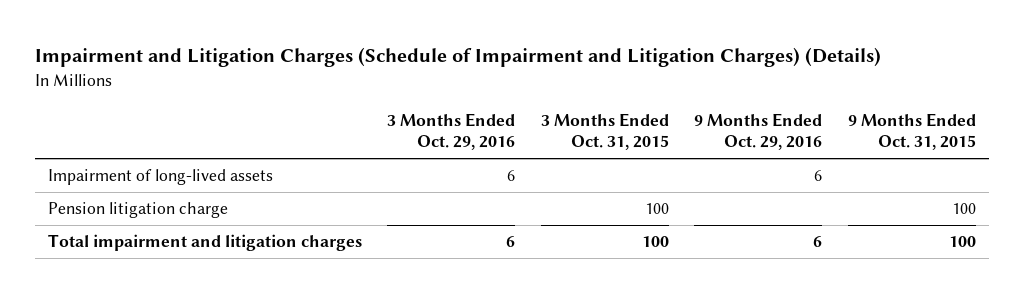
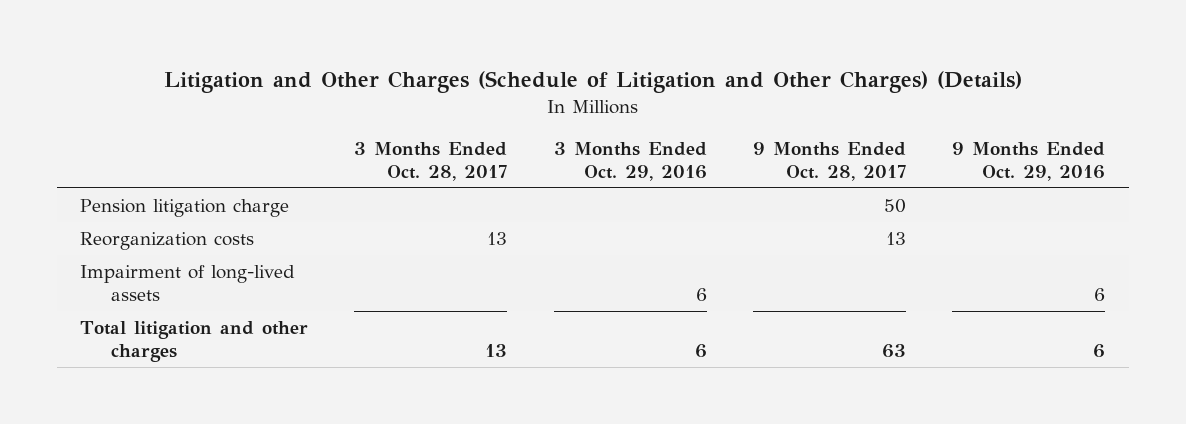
- Impairment and Litigation Charges (Schedule of Impairment and Litigation Charges) (Details)
+ Litigation and Other Charges (Schedule of Litigation and Other Charges) (Details)
- | 3 Months Ended Oct. 29, 2016 | 3 Months Ended Oct. 31, 2015 | 9 Months Ended Oct. 29, 2016 | 9 Months Ended Oct. 31, 2015
+ | 3 Months Ended Oct. 28, 2017 | 3 Months Ended Oct. 29, 2016 | 9 Months Ended Oct. 28, 2017 | 9 Months Ended Oct. 29, 2016
- Total impairment and litigation charges | 6 | 100 | 6 | 100
+ Reorganization costs | 13 | | 13 |
moved down: Impairment of long-lived assets | | 6 | | 6
+ Total litigation and other charges | 13 | 6 | 63 | 6

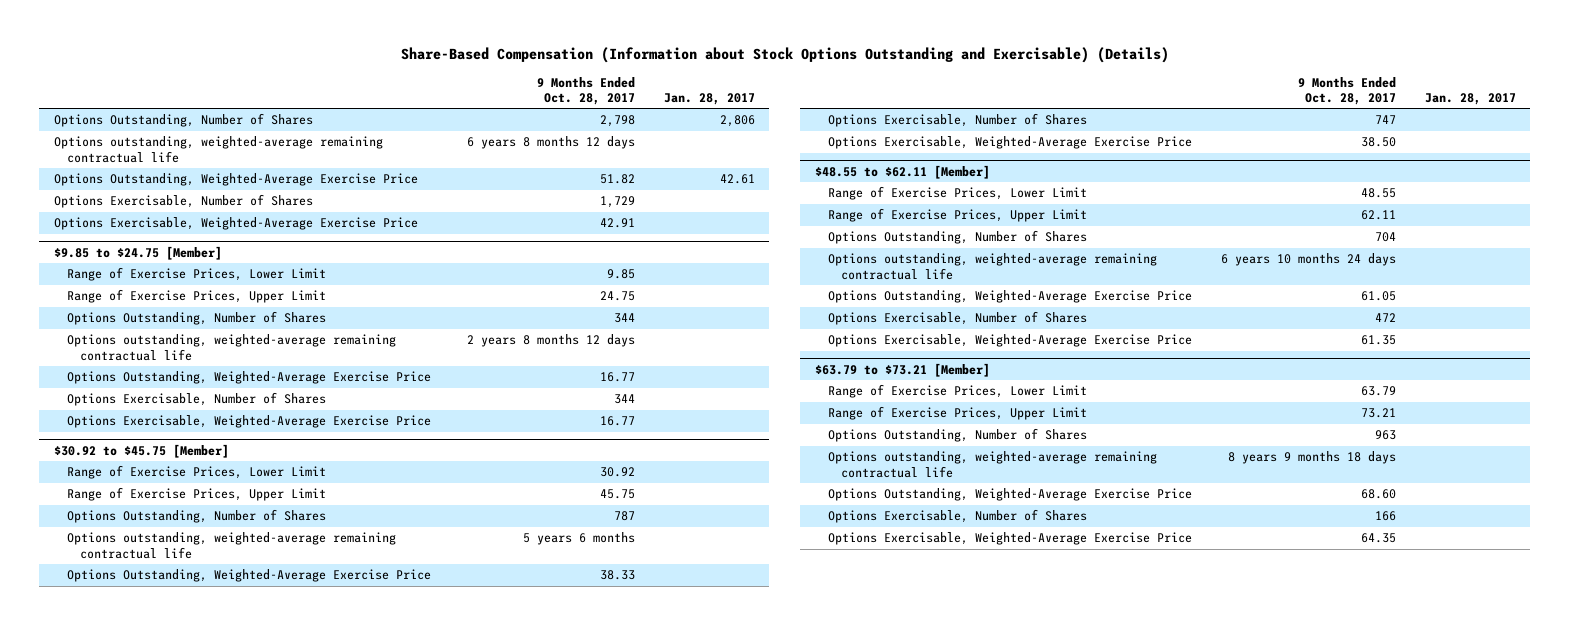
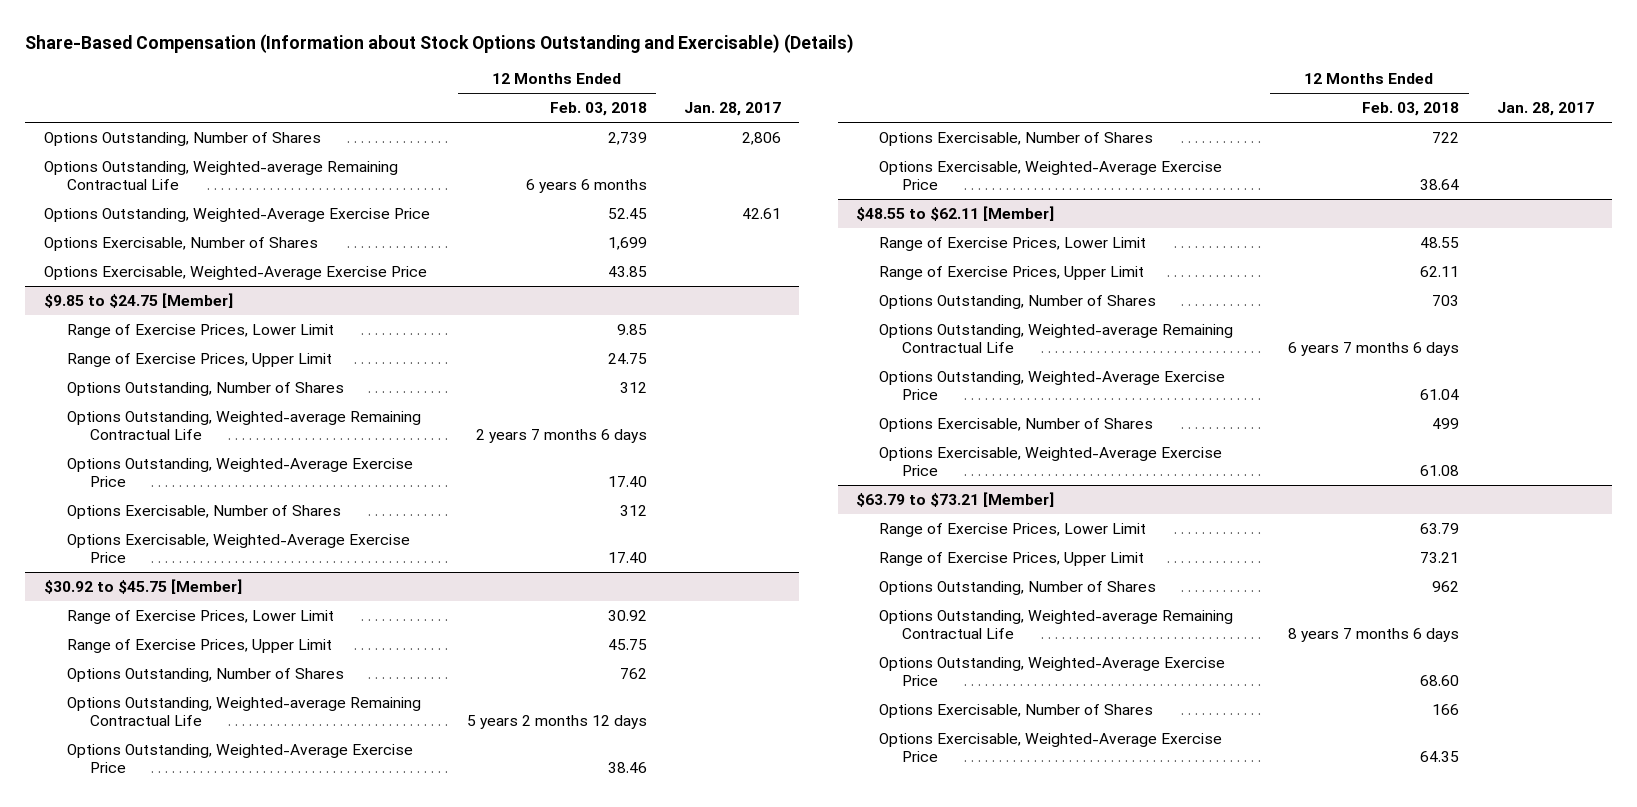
- | 9 Months Ended Oct. 28, 2017 | Jan. 28, 2017
+ | 12 Months Ended Feb. 03, 2018 | Jan. 28, 2017
- Options outstanding, weighted-average remaining contractual life | 6 years 8 months 12 days |
+ Options Outstanding, Weighted-average Remaining Contractual Life | 6 years 6 months |
@ $9.85 to $24.75 [Member]
- Options outstanding, weighted-average remaining contractual life | 2 years 8 months 12 days |
+ Options Outstanding, Weighted-average Remaining Contractual Life | 2 years 7 months 6 days |
@ $30.92 to $45.75 [Member]
- Options outstanding, weighted-average remaining contractual life | 5 years 6 months |
+ Options Outstanding, Weighted-average Remaining Contractual Life | 5 years 2 months 12 days |
@ $48.55 to $62.11 [Member]
- Options outstanding, weighted-average remaining contractual life | 6 years 10 months 24 days |
+ Options Outstanding, Weighted-average Remaining Contractual Life | 6 years 7 months 6 days |
@ $63.79 to $73.21 [Member]
- Options outstanding, weighted-average remaining contractual life | 8 years 9 months 18 days |
+ Options Outstanding, Weighted-average Remaining Contractual Life | 8 years 7 months 6 days |

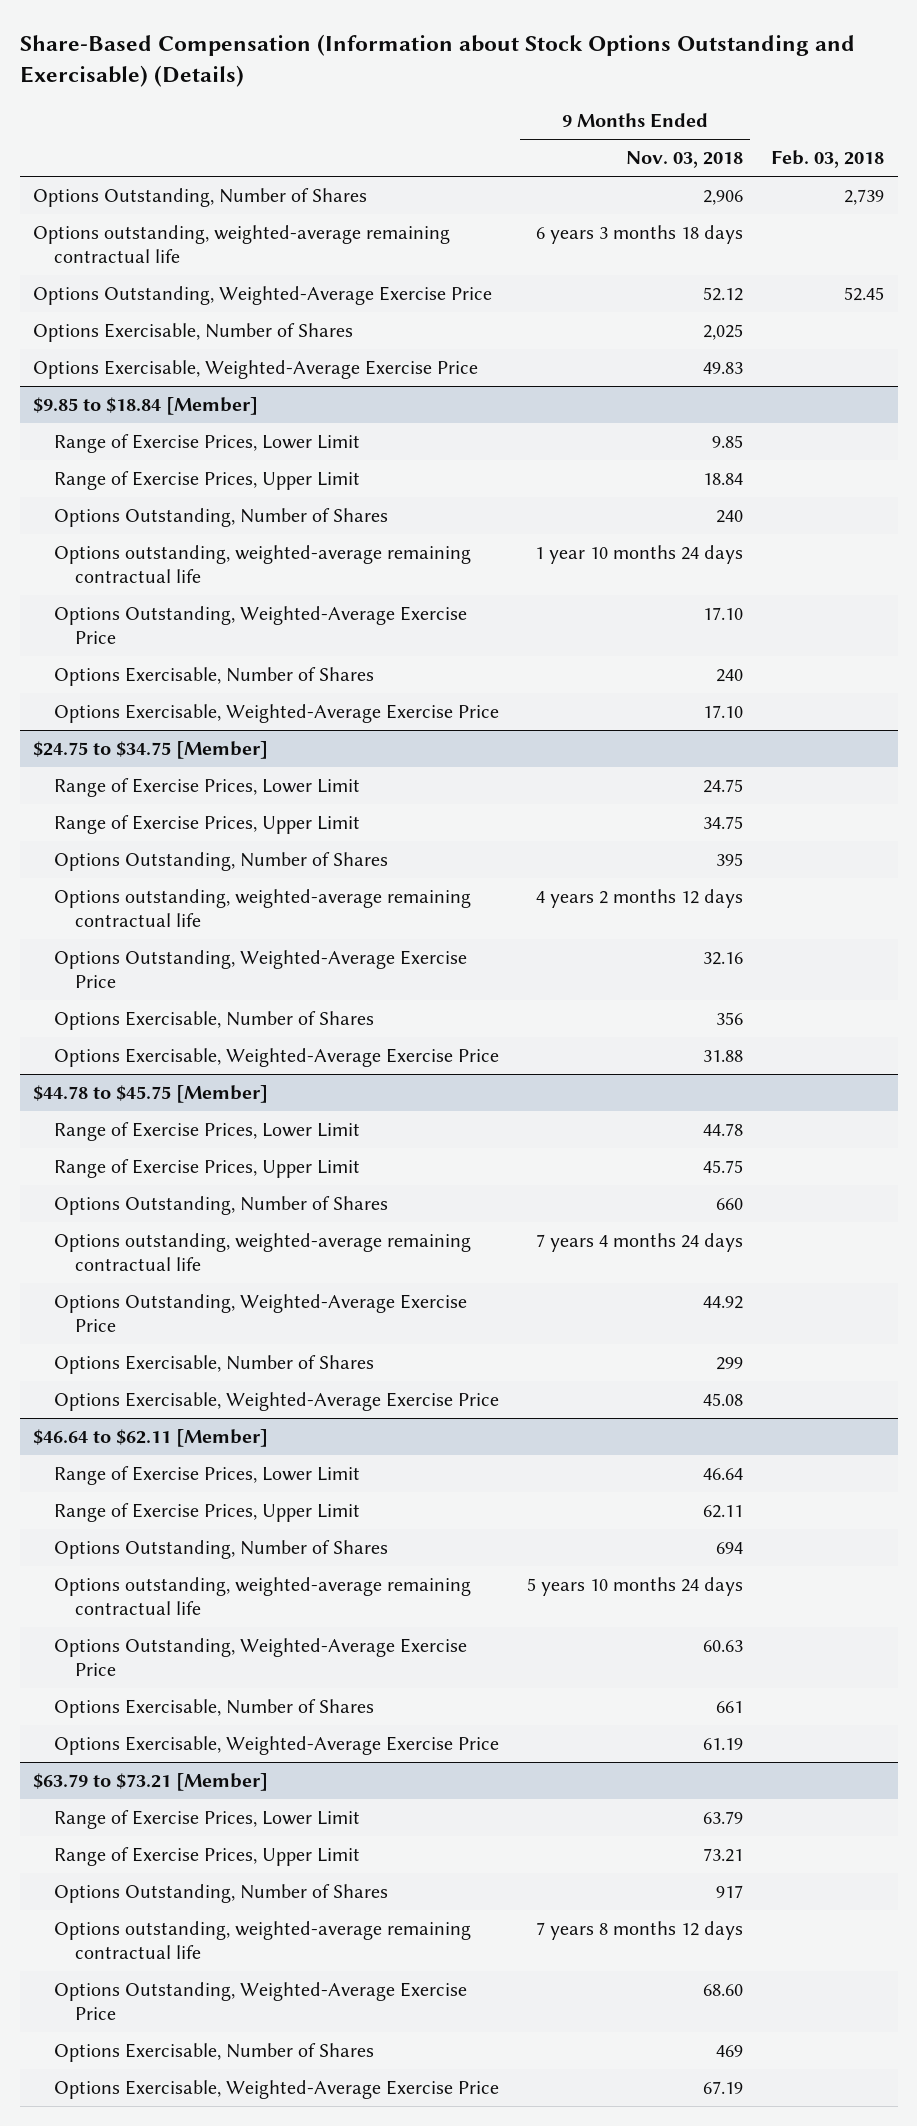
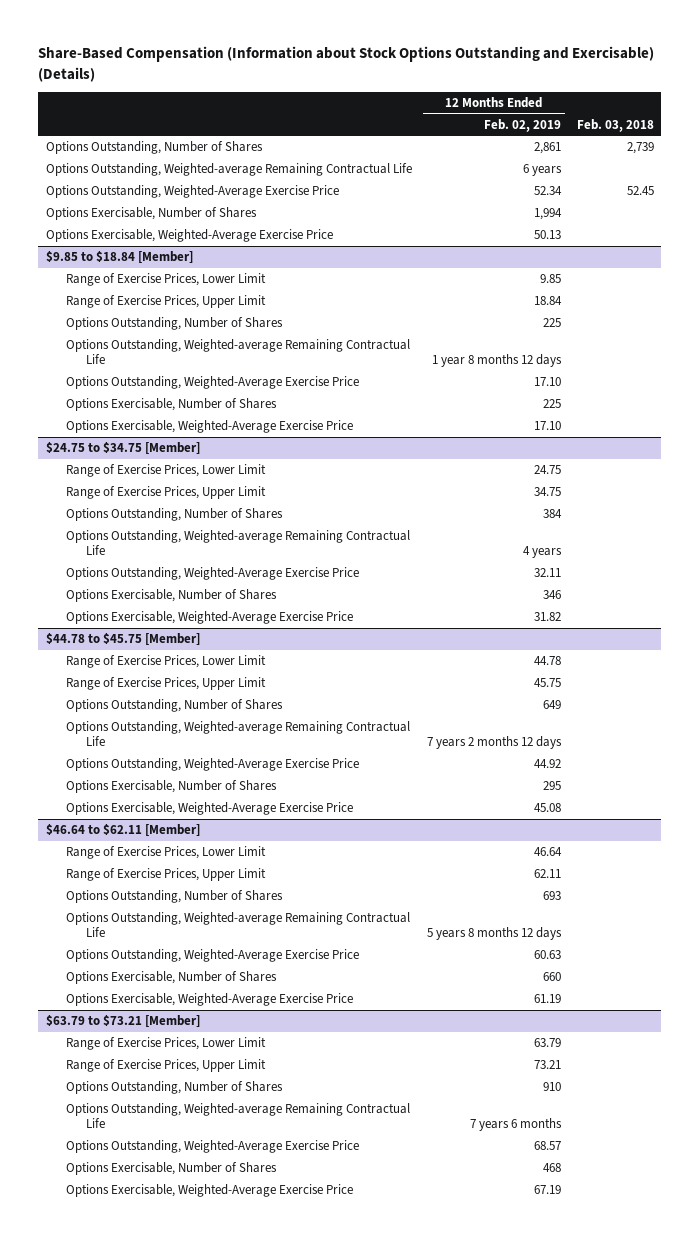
- | 9 Months Ended Nov. 03, 2018 | Feb. 03, 2018
+ | 12 Months Ended Feb. 02, 2019 | Feb. 03, 2018
- Options outstanding, weighted-average remaining contractual life | 6 years 3 months 18 days |
+ Options Outstanding, Weighted-average Remaining Contractual Life | 6 years |
@ $9.85 to $18.84 [Member]
- Options outstanding, weighted-average remaining contractual life | 1 year 10 months 24 days |
+ Options Outstanding, Weighted-average Remaining Contractual Life | 1 year 8 months 12 days |
@ $24.75 to $34.75 [Member]
- Options outstanding, weighted-average remaining contractual life | 4 years 2 months 12 days |
+ Options Outstanding, Weighted-average Remaining Contractual Life | 4 years |
@ $44.78 to $45.75 [Member]
- Options outstanding, weighted-average remaining contractual life | 7 years 4 months 24 days |
+ Options Outstanding, Weighted-average Remaining Contractual Life | 7 years 2 months 12 days |
@ $46.64 to $62.11 [Member]
- Options outstanding, weighted-average remaining contractual life | 5 years 10 months 24 days |
+ Options Outstanding, Weighted-average Remaining Contractual Life | 5 years 8 months 12 days |
@ $63.79 to $73.21 [Member]
- Options outstanding, weighted-average remaining contractual life | 7 years 8 months 12 days |
+ Options Outstanding, Weighted-average Remaining Contractual Life | 7 years 6 months |

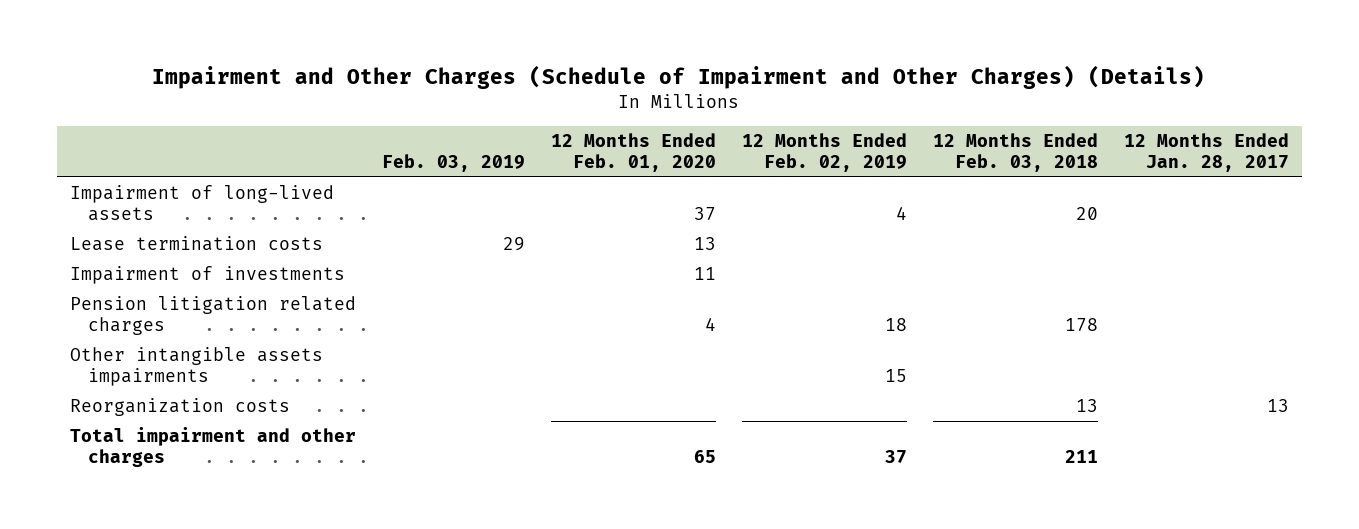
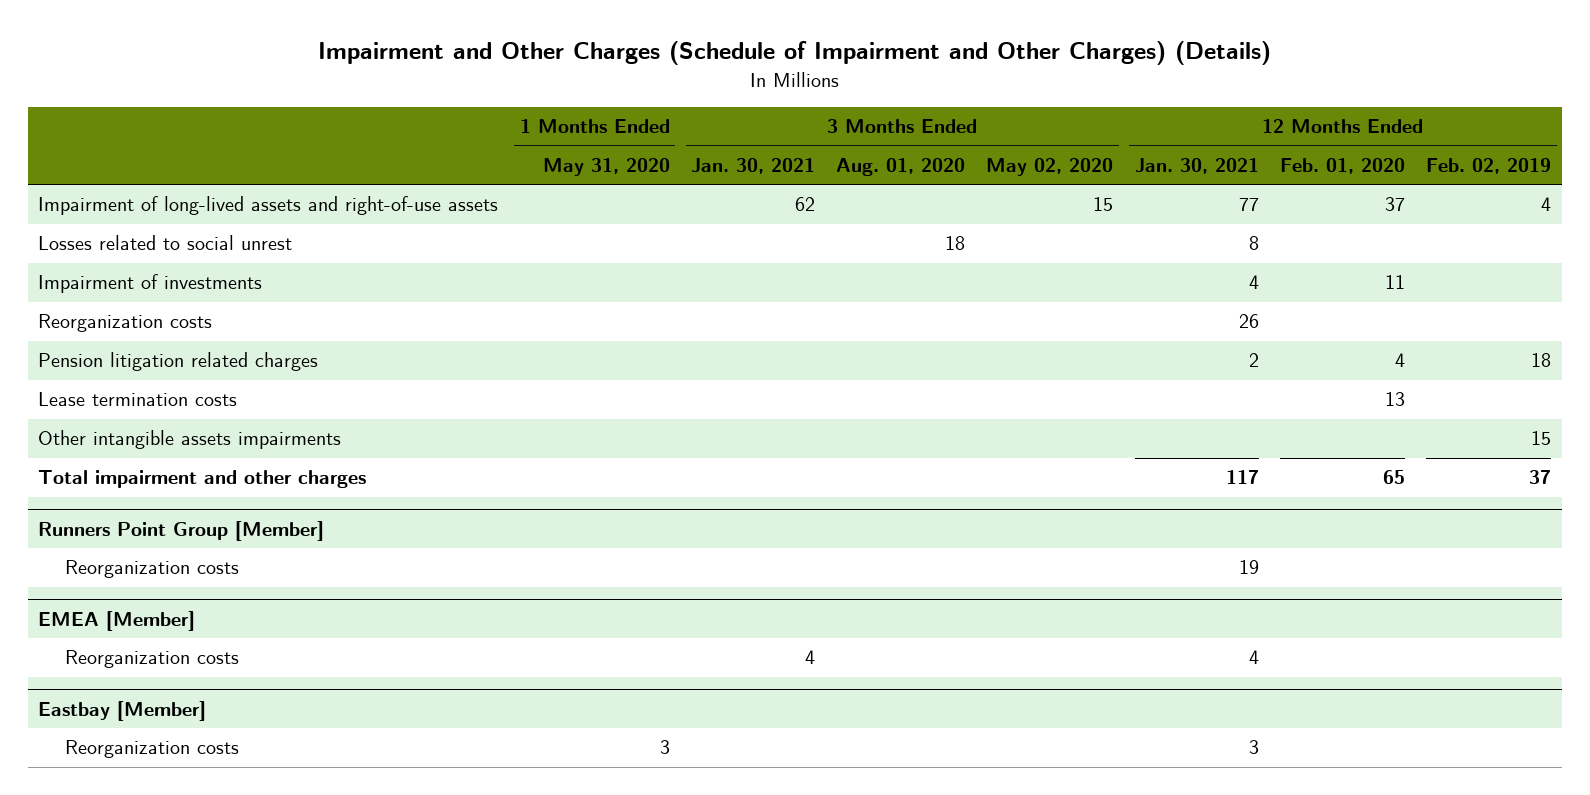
- | Feb. 03, 2019 | 12 Months Ended Feb. 01, 2020 | 12 Months Ended Feb. 02, 2019 | 12 Months Ended Feb. 03, 2018 | 12 Months Ended Jan. 28, 2017
+ | 1 Months Ended May 31, 2020 | 3 Months Ended Jan. 30, 2021 | 3 Months Ended Aug. 01, 2020 | 3 Months Ended May 02, 2020 | 12 Months Ended Jan. 30, 2021 | 12 Months Ended Feb. 01, 2020 | 12 Months Ended Feb. 02, 2019
- Impairment of long-lived assets | | 37 | 4 | 20 |
+ Impairment of long-lived assets and right-of-use assets | | 62 | | 15 | 77 | 37 | 4
+ Losses related to social unrest | | | 18 | | 8 | |
moved up: Reorganization costs | | | | | 26 | |
moved down: Lease termination costs | | | | | | 13 |
+ Runners Point Group [Member]
+ Reorganization costs | | | | | 19 | |
+ EMEA [Member]
+ Reorganization costs | | 4 | | | 4 | |
+ Eastbay [Member]
+ Reorganization costs | 3 | | | | 3 | |

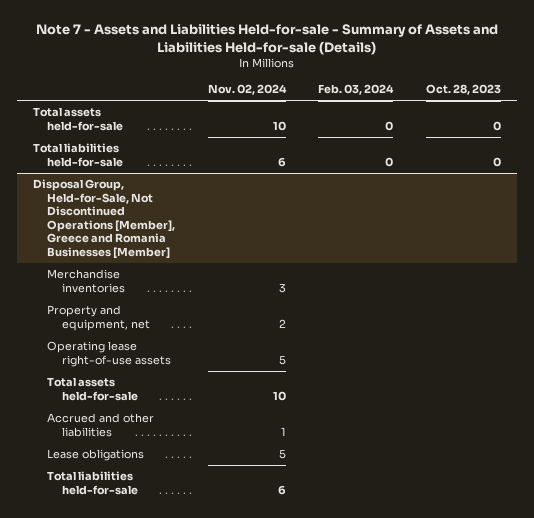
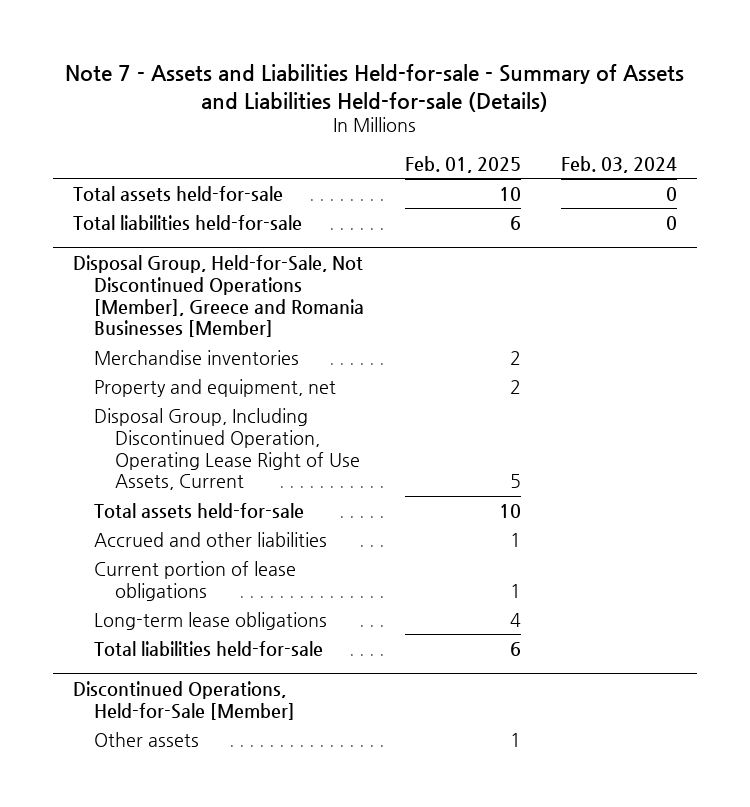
- | Nov. 02, 2024 | Feb. 03, 2024 | Oct. 28, 2023
+ | Feb. 01, 2025 | Feb. 03, 2024
@ Disposal Group, Held-for-Sale, Not Discontinued Operations [Member], Greece and Romania Businesses [Member]
- Operating lease right-of-use assets | 5 | |
+ Disposal Group, Including Discontinued Operation, Operating Lease Right of Use Assets, Current | 5 |
- Lease obligations | 5 | |
+ Current portion of lease obligations | 1 |
+ Long-term lease obligations | 4 |
+ Discontinued Operations, Held-for-Sale [Member]
+ Other assets | 1 |

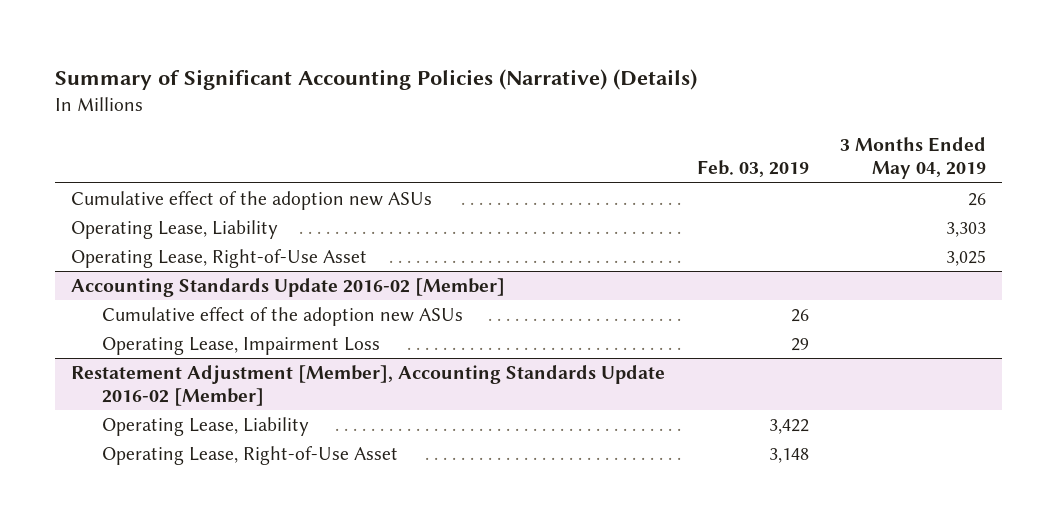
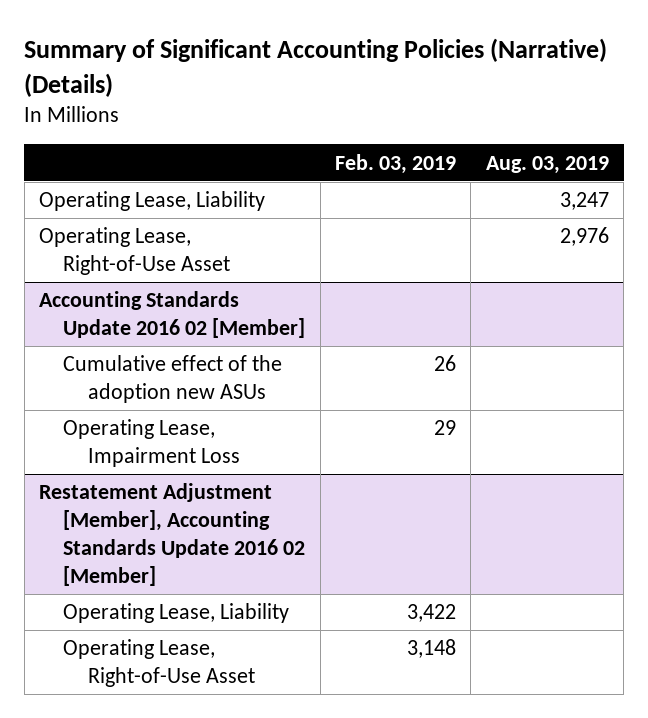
- | Feb. 03, 2019 | 3 Months Ended May 04, 2019
+ | Feb. 03, 2019 | Aug. 03, 2019
- Cumulative effect of the adoption new ASUs | | 26
- Accounting Standards Update 2016-02 [Member]
+ Accounting Standards Update 2016 02 [Member]
- Restatement Adjustment [Member], Accounting Standards Update 2016-02 [Member]
+ Restatement Adjustment [Member], Accounting Standards Update 2016 02 [Member]

